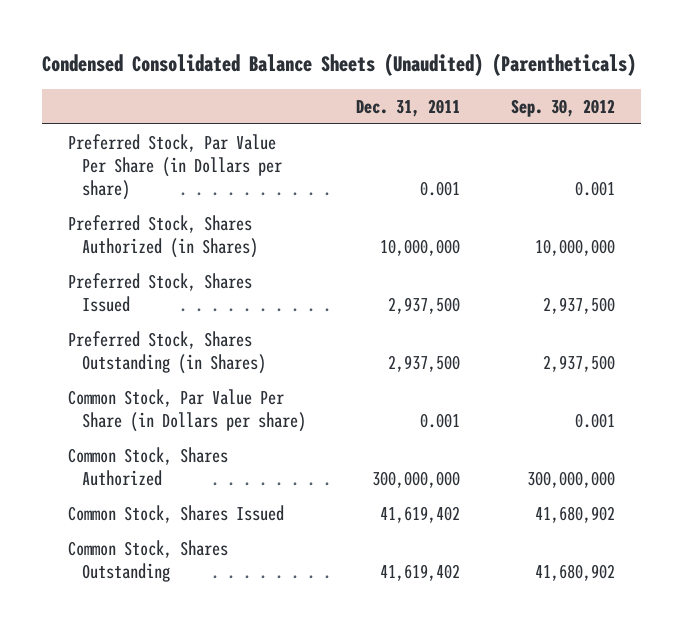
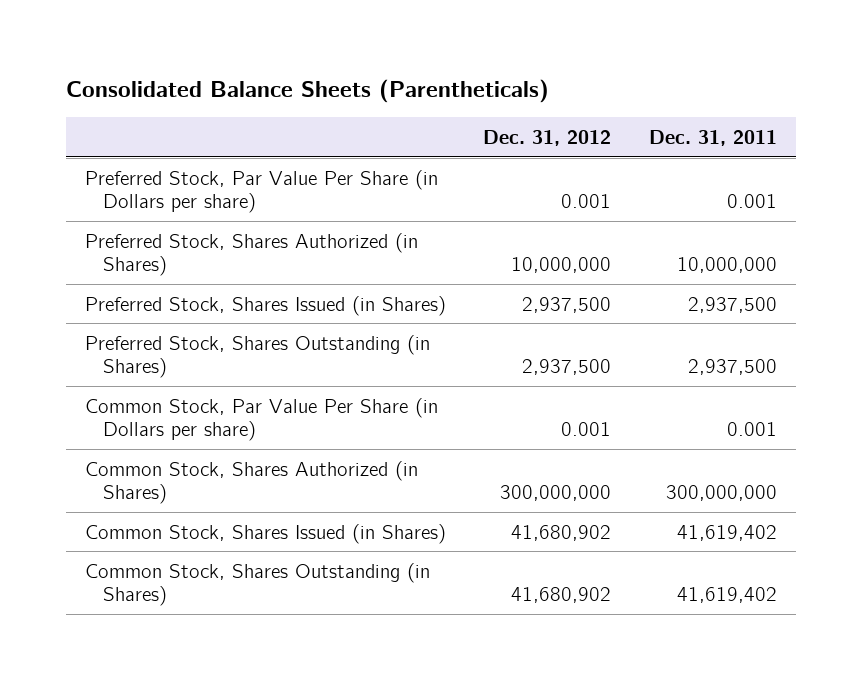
- Condensed Consolidated Balance Sheets (Unaudited) (Parentheticals)
+ Consolidated Balance Sheets (Parentheticals)
- | Dec. 31, 2011 | Sep. 30, 2012
+ | Dec. 31, 2012 | Dec. 31, 2011
- Preferred Stock, Shares Issued | 2,937,500 | 2,937,500
+ Preferred Stock, Shares Issued (in Shares) | 2,937,500 | 2,937,500
- Common Stock, Shares Authorized | 300,000,000 | 300,000,000
- Common Stock, Shares Issued | 41,619,402 | 41,680,902
- Common Stock, Shares Outstanding | 41,619,402 | 41,680,902
+ Common Stock, Shares Authorized (in Shares) | 300,000,000 | 300,000,000
+ Common Stock, Shares Issued (in Shares) | 41,680,902 | 41,619,402
+ Common Stock, Shares Outstanding (in Shares) | 41,680,902 | 41,619,402

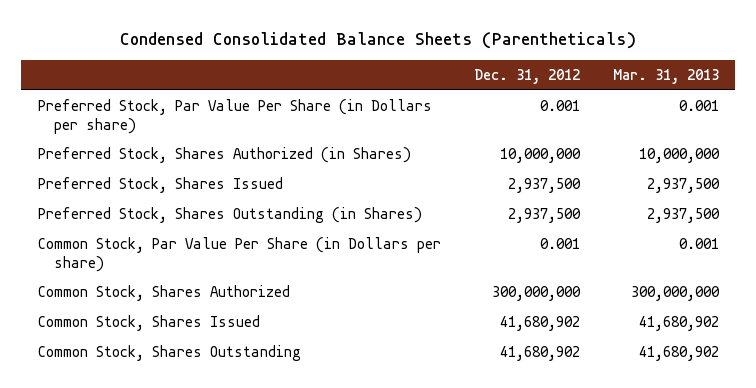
- Consolidated Balance Sheets (Parentheticals)
+ Condensed Consolidated Balance Sheets (Parentheticals)
- | Dec. 31, 2012 | Dec. 31, 2011
+ | Dec. 31, 2012 | Mar. 31, 2013
- Preferred Stock, Shares Issued (in Shares) | 2,937,500 | 2,937,500
+ Preferred Stock, Shares Issued | 2,937,500 | 2,937,500
- Common Stock, Shares Authorized (in Shares) | 300,000,000 | 300,000,000
- Common Stock, Shares Issued (in Shares) | 41,680,902 | 41,619,402
- Common Stock, Shares Outstanding (in Shares) | 41,680,902 | 41,619,402
+ Common Stock, Shares Authorized | 300,000,000 | 300,000,000
+ Common Stock, Shares Issued | 41,680,902 | 41,680,902
+ Common Stock, Shares Outstanding | 41,680,902 | 41,680,902

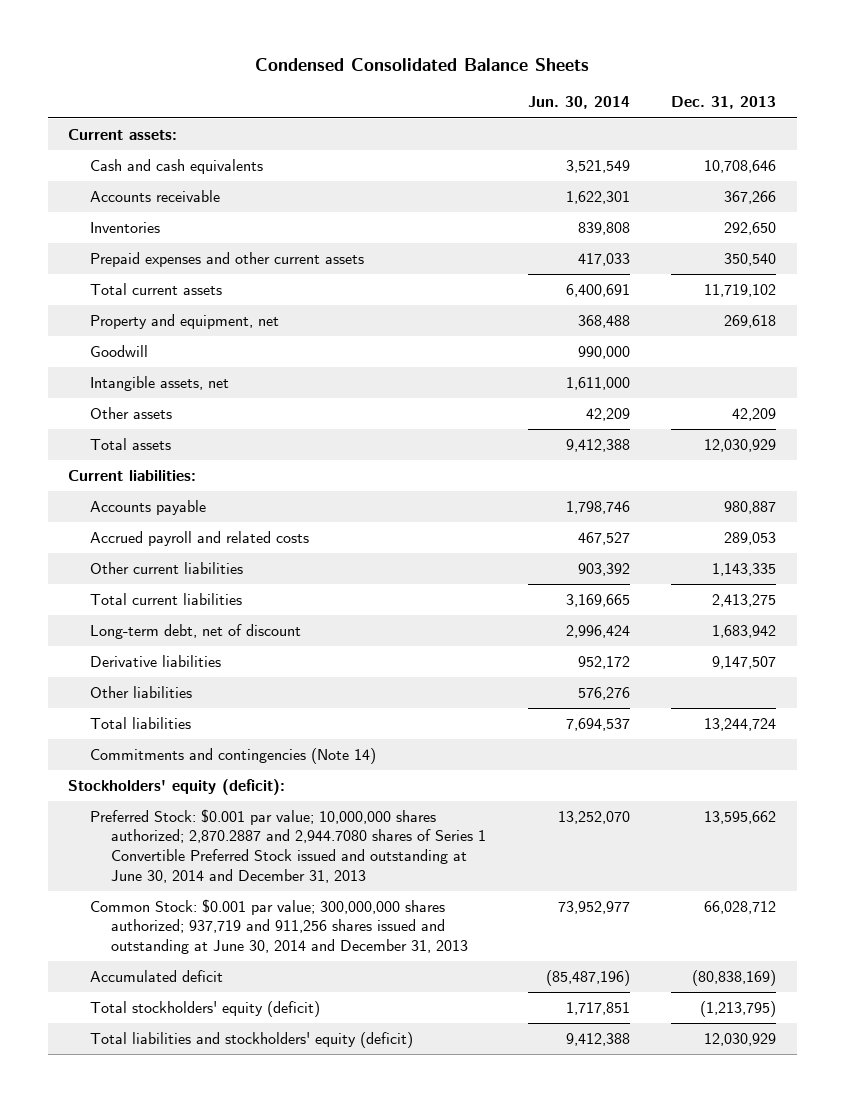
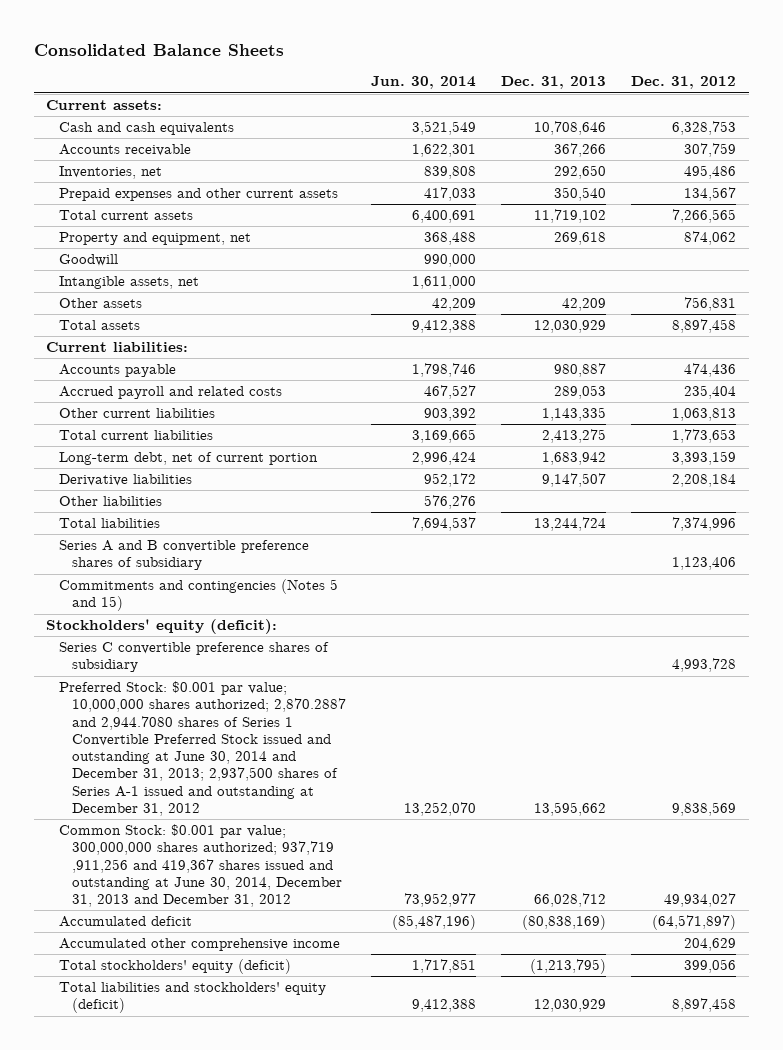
- Condensed Consolidated Balance Sheets
+ Consolidated Balance Sheets
- | Jun. 30, 2014 | Dec. 31, 2013
+ | Jun. 30, 2014 | Dec. 31, 2013 | Dec. 31, 2012
- Inventories | 839,808 | 292,650
+ Inventories, net | 839,808 | 292,650 | 495,486
- Long-term debt, net of discount | 2,996,424 | 1,683,942
+ Long-term debt, net of current portion | 2,996,424 | 1,683,942 | 3,393,159
- Commitments and contingencies (Note 14)
+ Series A and B convertible preference shares of subsidiary | | | 1,123,406
+ Commitments and contingencies (Notes 5 and 15)
- Preferred Stock: $0.001 par value; 10,000,000 shares authorized; 2,870.2887 and 2,944.7080 shares of Series 1 Convertible Preferred Stock issued and outstanding at June 30, 2014 and December 31, 2013 | 13,252,070 | 13,595,662
- Common Stock: $0.001 par value; 300,000,000 shares authorized; 937,719 and 911,256 shares issued and outstanding at June 30, 2014 and December 31, 2013 | 73,952,977 | 66,028,712
+ Series C convertible preference shares of subsidiary | | | 4,993,728
+ Preferred Stock: $0.001 par value; 10,000,000 shares authorized; 2,870.2887 and 2,944.7080 shares of Series 1 Convertible Preferred Stock issued and outstanding at June 30, 2014 and December 31, 2013; 2,937,500 shares of Series A-1 issued and outstanding at December 31, 2012 | 13,252,070 | 13,595,662 | 9,838,569
+ Common Stock: $0.001 par value; 300,000,000 shares authorized; 937,719 ,911,256 and 419,367 shares issued and outstanding at June 30, 2014, December 31, 2013 and December 31, 2012 | 73,952,977 | 66,028,712 | 49,934,027
+ Accumulated other comprehensive income | | | 204,629

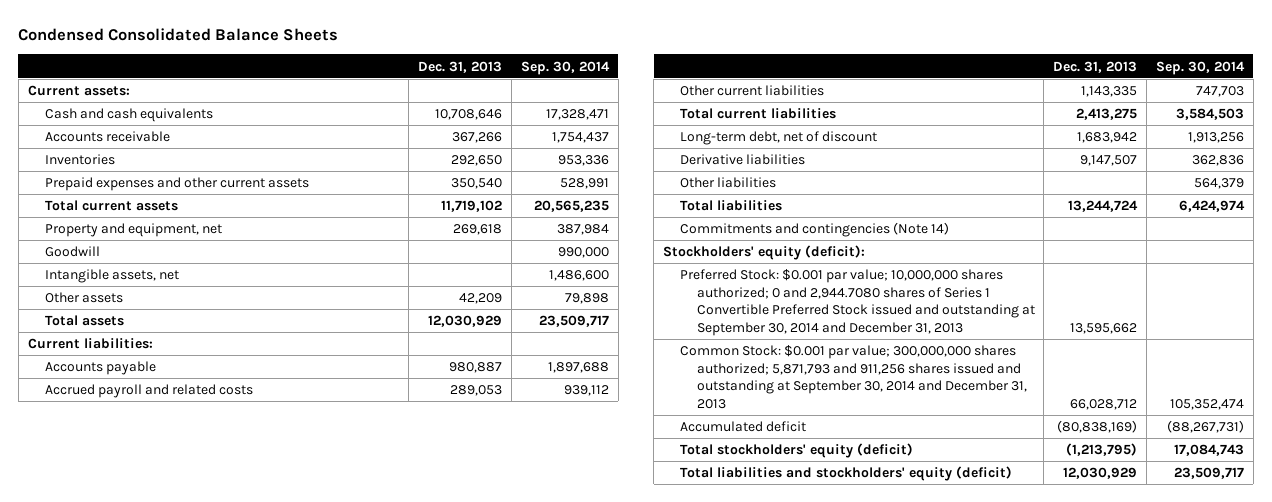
- Consolidated Balance Sheets
+ Condensed Consolidated Balance Sheets
- | Jun. 30, 2014 | Dec. 31, 2013 | Dec. 31, 2012
+ | Dec. 31, 2013 | Sep. 30, 2014
- Inventories, net | 839,808 | 292,650 | 495,486
+ Inventories | 292,650 | 953,336
- Long-term debt, net of current portion | 2,996,424 | 1,683,942 | 3,393,159
+ Long-term debt, net of discount | 1,683,942 | 1,913,256
- Series A and B convertible preference shares of subsidiary | | | 1,123,406
- Commitments and contingencies (Notes 5 and 15)
+ Commitments and contingencies (Note 14)
- Series C convertible preference shares of subsidiary | | | 4,993,728
- Preferred Stock: $0.001 par value; 10,000,000 shares authorized; 2,870.2887 and 2,944.7080 shares of Series 1 Convertible Preferred Stock issued and outstanding at June 30, 2014 and December 31, 2013; 2,937,500 shares of Series A-1 issued and outstanding at December 31, 2012 | 13,252,070 | 13,595,662 | 9,838,569
- Common Stock: $0.001 par value; 300,000,000 shares authorized; 937,719 ,911,256 and 419,367 shares issued and outstanding at June 30, 2014, December 31, 2013 and December 31, 2012 | 73,952,977 | 66,028,712 | 49,934,027
+ Preferred Stock: $0.001 par value; 10,000,000 shares authorized; 0 and 2,944.7080 shares of Series 1 Convertible Preferred Stock issued and outstanding at September 30, 2014 and December 31, 2013 | 13,595,662 |
+ Common Stock: $0.001 par value; 300,000,000 shares authorized; 5,871,793 and 911,256 shares issued and outstanding at September 30, 2014 and December 31, 2013 | 66,028,712 | 105,352,474
- Accumulated other comprehensive income | | | 204,629

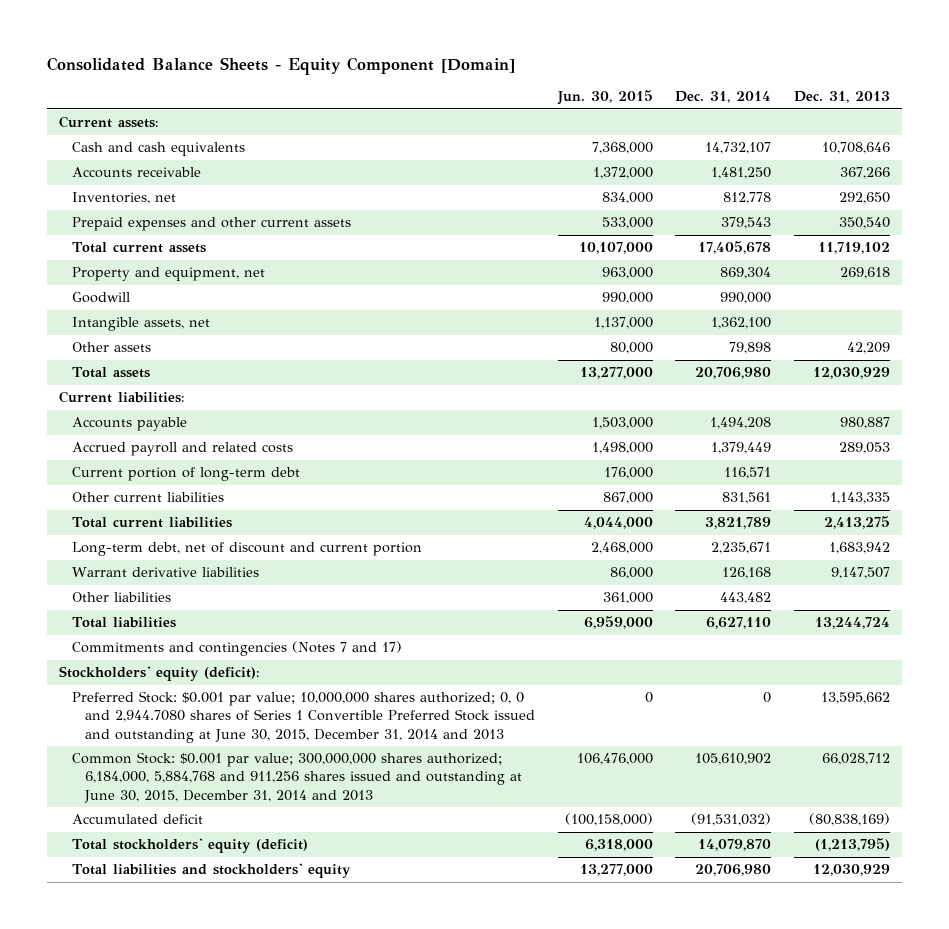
- Condensed Consolidated Balance Sheets
+ Consolidated Balance Sheets - Equity Component [Domain]
- | Dec. 31, 2013 | Sep. 30, 2014
+ | Jun. 30, 2015 | Dec. 31, 2014 | Dec. 31, 2013
- Inventories | 292,650 | 953,336
+ Inventories, net | 834,000 | 812,778 | 292,650
+ Current portion of long-term debt | 176,000 | 116,571 |
- Long-term debt, net of discount | 1,683,942 | 1,913,256
- Derivative liabilities | 9,147,507 | 362,836
+ Long-term debt, net of discount and current portion | 2,468,000 | 2,235,671 | 1,683,942
+ Warrant derivative liabilities | 86,000 | 126,168 | 9,147,507
- Commitments and contingencies (Note 14)
+ Commitments and contingencies (Notes 7 and 17)
- Preferred Stock: $0.001 par value; 10,000,000 shares authorized; 0 and 2,944.7080 shares of Series 1 Convertible Preferred Stock issued and outstanding at September 30, 2014 and December 31, 2013 | 13,595,662 |
- Common Stock: $0.001 par value; 300,000,000 shares authorized; 5,871,793 and 911,256 shares issued and outstanding at September 30, 2014 and December 31, 2013 | 66,028,712 | 105,352,474
+ Preferred Stock: $0.001 par value; 10,000,000 shares authorized; 0, 0 and 2,944.7080 shares of Series 1 Convertible Preferred Stock issued and outstanding at June 30, 2015, December 31, 2014 and 2013 | 0 | 0 | 13,595,662
+ Common Stock: $0.001 par value; 300,000,000 shares authorized; 6,184,000, 5,884,768 and 911,256 shares issued and outstanding at June 30, 2015, December 31, 2014 and 2013 | 106,476,000 | 105,610,902 | 66,028,712
- Total liabilities and stockholders' equity (deficit) | 12,030,929 | 23,509,717
+ Total liabilities and stockholders' equity | 13,277,000 | 20,706,980 | 12,030,929

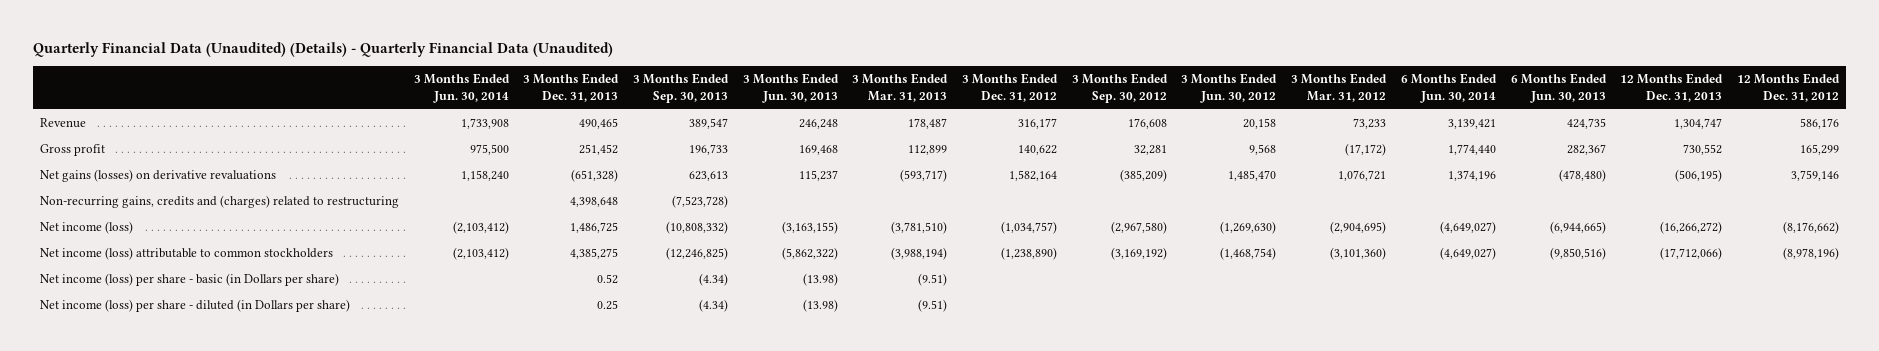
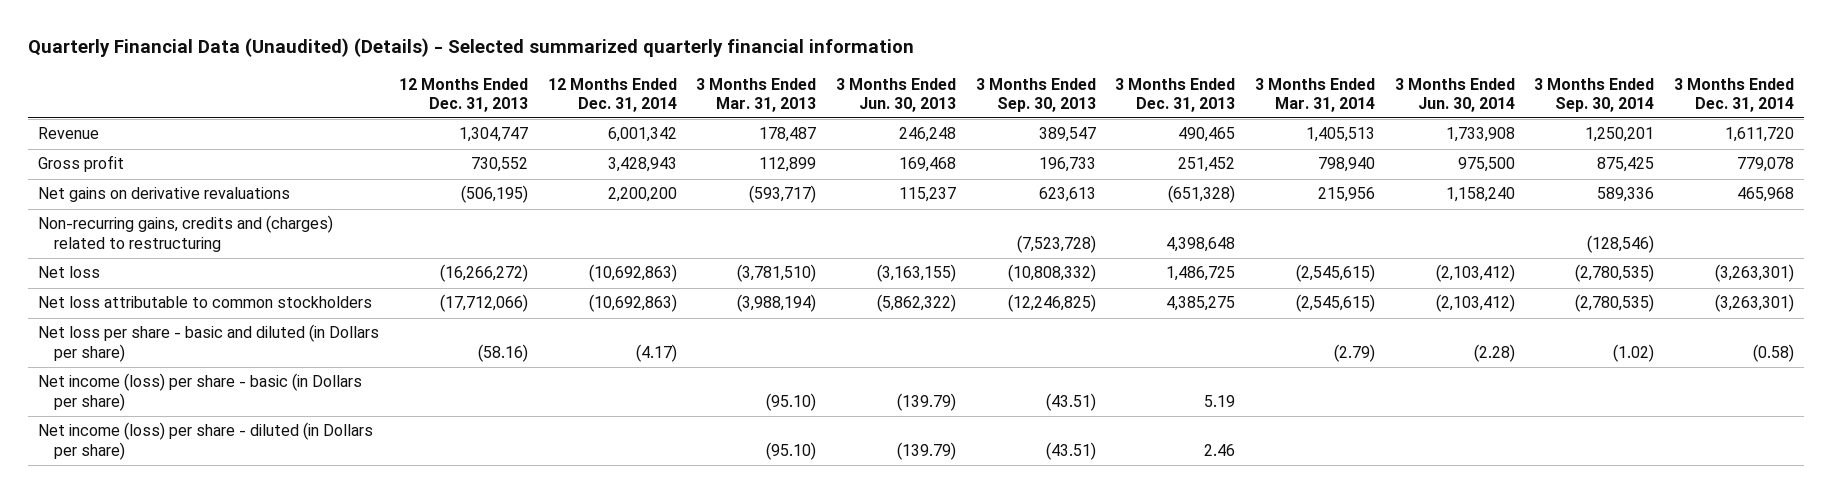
- Quarterly Financial Data (Unaudited) (Details) - Quarterly Financial Data (Unaudited)
+ Quarterly Financial Data (Unaudited) (Details) - Selected summarized quarterly financial information
- | 3 Months Ended Jun. 30, 2014 | 3 Months Ended Dec. 31, 2013 | 3 Months Ended Sep. 30, 2013 | 3 Months Ended Jun. 30, 2013 | 3 Months Ended Mar. 31, 2013 | 3 Months Ended Dec. 31, 2012 | 3 Months Ended Sep. 30, 2012 | 3 Months Ended Jun. 30, 2012 | 3 Months Ended Mar. 31, 2012 | 6 Months Ended Jun. 30, 2014 | 6 Months Ended Jun. 30, 2013 | 12 Months Ended Dec. 31, 2013 | 12 Months Ended Dec. 31, 2012
+ | 12 Months Ended Dec. 31, 2013 | 12 Months Ended Dec. 31, 2014 | 3 Months Ended Mar. 31, 2013 | 3 Months Ended Jun. 30, 2013 | 3 Months Ended Sep. 30, 2013 | 3 Months Ended Dec. 31, 2013 | 3 Months Ended Mar. 31, 2014 | 3 Months Ended Jun. 30, 2014 | 3 Months Ended Sep. 30, 2014 | 3 Months Ended Dec. 31, 2014
- Net gains (losses) on derivative revaluations | 1,158,240 | (651,328) | 623,613 | 115,237 | (593,717) | 1,582,164 | (385,209) | 1,485,470 | 1,076,721 | 1,374,196 | (478,480) | (506,195) | 3,759,146
+ Net gains on derivative revaluations | (506,195) | 2,200,200 | (593,717) | 115,237 | 623,613 | (651,328) | 215,956 | 1,158,240 | 589,336 | 465,968
- Net income (loss) | (2,103,412) | 1,486,725 | (10,808,332) | (3,163,155) | (3,781,510) | (1,034,757) | (2,967,580) | (1,269,630) | (2,904,695) | (4,649,027) | (6,944,665) | (16,266,272) | (8,176,662)
- Net income (loss) attributable to common stockholders | (2,103,412) | 4,385,275 | (12,246,825) | (5,862,322) | (3,988,194) | (1,238,890) | (3,169,192) | (1,468,754) | (3,101,360) | (4,649,027) | (9,850,516) | (17,712,066) | (8,978,196)
- Net income (loss) per share - basic (in Dollars per share) | | 0.52 | (4.34) | (13.98) | (9.51) | | | | | | | |
- Net income (loss) per share - diluted (in Dollars per share) | | 0.25 | (4.34) | (13.98) | (9.51) | | | | | | | |
+ Net loss | (16,266,272) | (10,692,863) | (3,781,510) | (3,163,155) | (10,808,332) | 1,486,725 | (2,545,615) | (2,103,412) | (2,780,535) | (3,263,301)
+ Net loss attributable to common stockholders | (17,712,066) | (10,692,863) | (3,988,194) | (5,862,322) | (12,246,825) | 4,385,275 | (2,545,615) | (2,103,412) | (2,780,535) | (3,263,301)
+ Net loss per share - basic and diluted (in Dollars per share) | (58.16) | (4.17) | | | | | (2.79) | (2.28) | (1.02) | (0.58)
+ Net income (loss) per share - basic (in Dollars per share) | | | (95.10) | (139.79) | (43.51) | 5.19 | | | |
+ Net income (loss) per share - diluted (in Dollars per share) | | | (95.10) | (139.79) | (43.51) | 2.46 | | | |

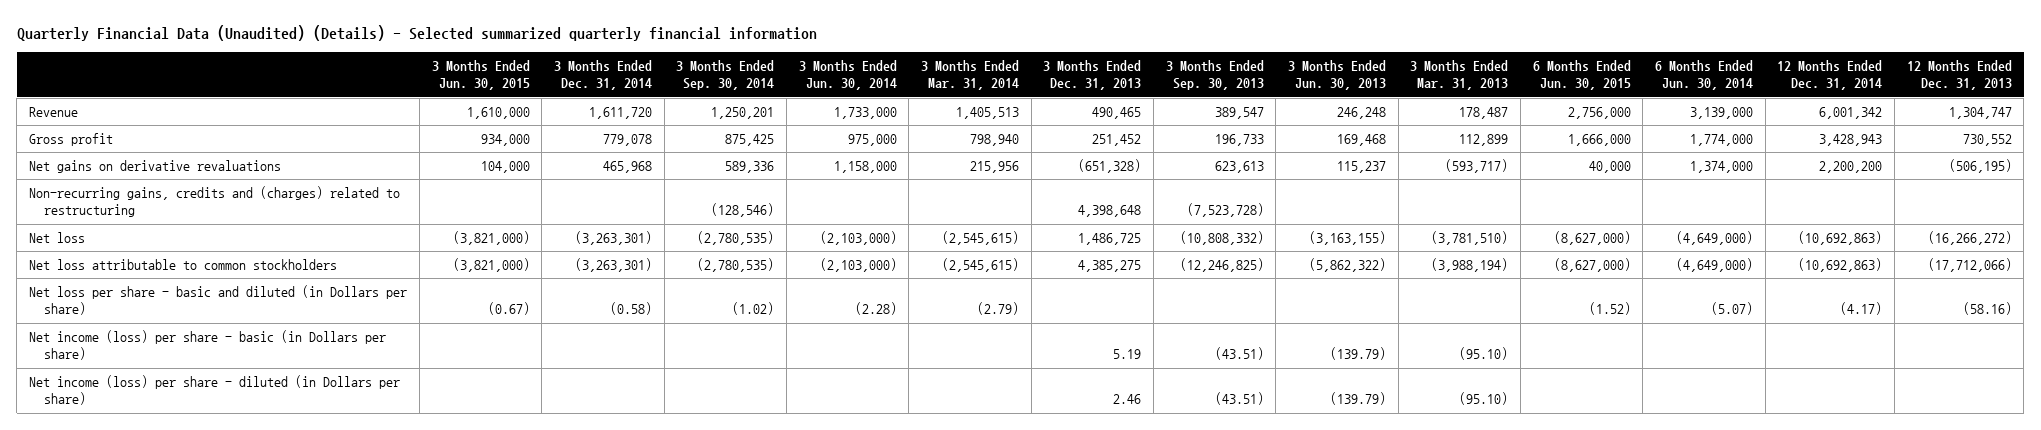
- | 12 Months Ended Dec. 31, 2013 | 12 Months Ended Dec. 31, 2014 | 3 Months Ended Mar. 31, 2013 | 3 Months Ended Jun. 30, 2013 | 3 Months Ended Sep. 30, 2013 | 3 Months Ended Dec. 31, 2013 | 3 Months Ended Mar. 31, 2014 | 3 Months Ended Jun. 30, 2014 | 3 Months Ended Sep. 30, 2014 | 3 Months Ended Dec. 31, 2014
+ | 3 Months Ended Jun. 30, 2015 | 3 Months Ended Dec. 31, 2014 | 3 Months Ended Sep. 30, 2014 | 3 Months Ended Jun. 30, 2014 | 3 Months Ended Mar. 31, 2014 | 3 Months Ended Dec. 31, 2013 | 3 Months Ended Sep. 30, 2013 | 3 Months Ended Jun. 30, 2013 | 3 Months Ended Mar. 31, 2013 | 6 Months Ended Jun. 30, 2015 | 6 Months Ended Jun. 30, 2014 | 12 Months Ended Dec. 31, 2014 | 12 Months Ended Dec. 31, 2013
- Revenue | 1,304,747 | 6,001,342 | 178,487 | 246,248 | 389,547 | 490,465 | 1,405,513 | 1,733,908 | 1,250,201 | 1,611,720
- Gross profit | 730,552 | 3,428,943 | 112,899 | 169,468 | 196,733 | 251,452 | 798,940 | 975,500 | 875,425 | 779,078
- Net gains on derivative revaluations | (506,195) | 2,200,200 | (593,717) | 115,237 | 623,613 | (651,328) | 215,956 | 1,158,240 | 589,336 | 465,968
+ Revenue | 1,610,000 | 1,611,720 | 1,250,201 | 1,733,000 | 1,405,513 | 490,465 | 389,547 | 246,248 | 178,487 | 2,756,000 | 3,139,000 | 6,001,342 | 1,304,747
+ Gross profit | 934,000 | 779,078 | 875,425 | 975,000 | 798,940 | 251,452 | 196,733 | 169,468 | 112,899 | 1,666,000 | 1,774,000 | 3,428,943 | 730,552
+ Net gains on derivative revaluations | 104,000 | 465,968 | 589,336 | 1,158,000 | 215,956 | (651,328) | 623,613 | 115,237 | (593,717) | 40,000 | 1,374,000 | 2,200,200 | (506,195)
- Net loss | (16,266,272) | (10,692,863) | (3,781,510) | (3,163,155) | (10,808,332) | 1,486,725 | (2,545,615) | (2,103,412) | (2,780,535) | (3,263,301)
- Net loss attributable to common stockholders | (17,712,066) | (10,692,863) | (3,988,194) | (5,862,322) | (12,246,825) | 4,385,275 | (2,545,615) | (2,103,412) | (2,780,535) | (3,263,301)
+ Net loss | (3,821,000) | (3,263,301) | (2,780,535) | (2,103,000) | (2,545,615) | 1,486,725 | (10,808,332) | (3,163,155) | (3,781,510) | (8,627,000) | (4,649,000) | (10,692,863) | (16,266,272)
+ Net loss attributable to common stockholders | (3,821,000) | (3,263,301) | (2,780,535) | (2,103,000) | (2,545,615) | 4,385,275 | (12,246,825) | (5,862,322) | (3,988,194) | (8,627,000) | (4,649,000) | (10,692,863) | (17,712,066)

